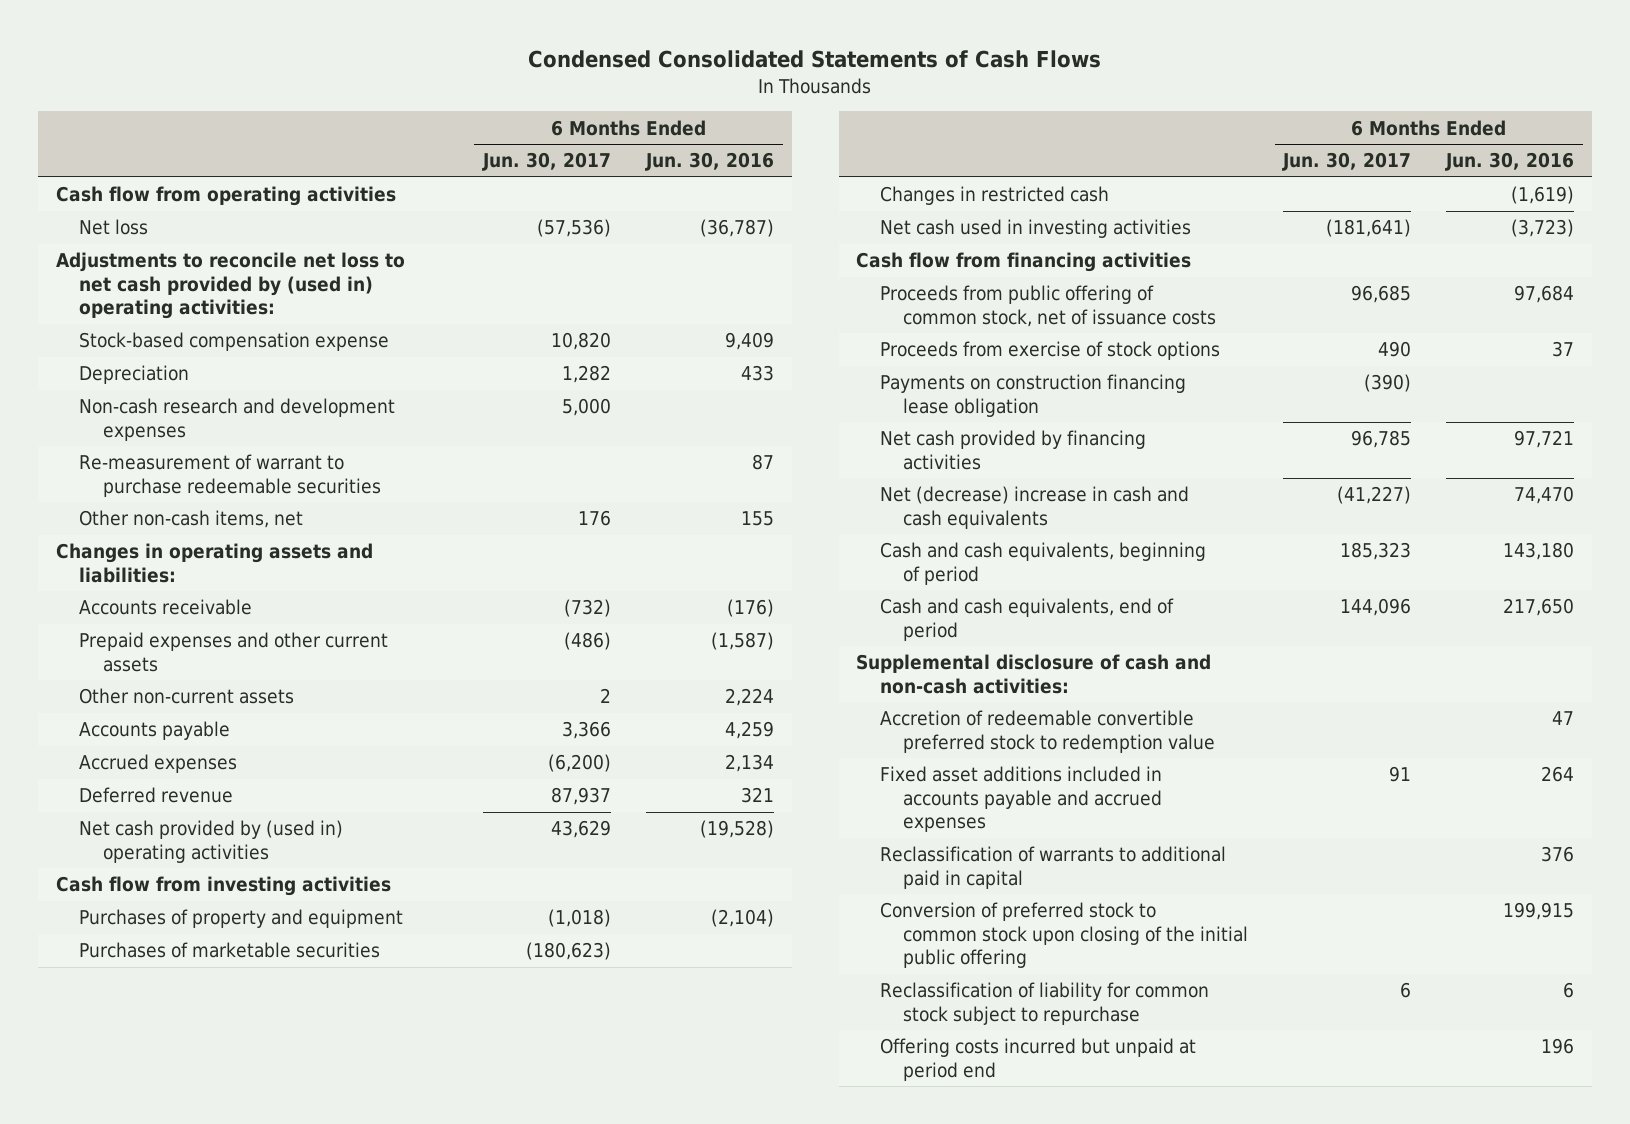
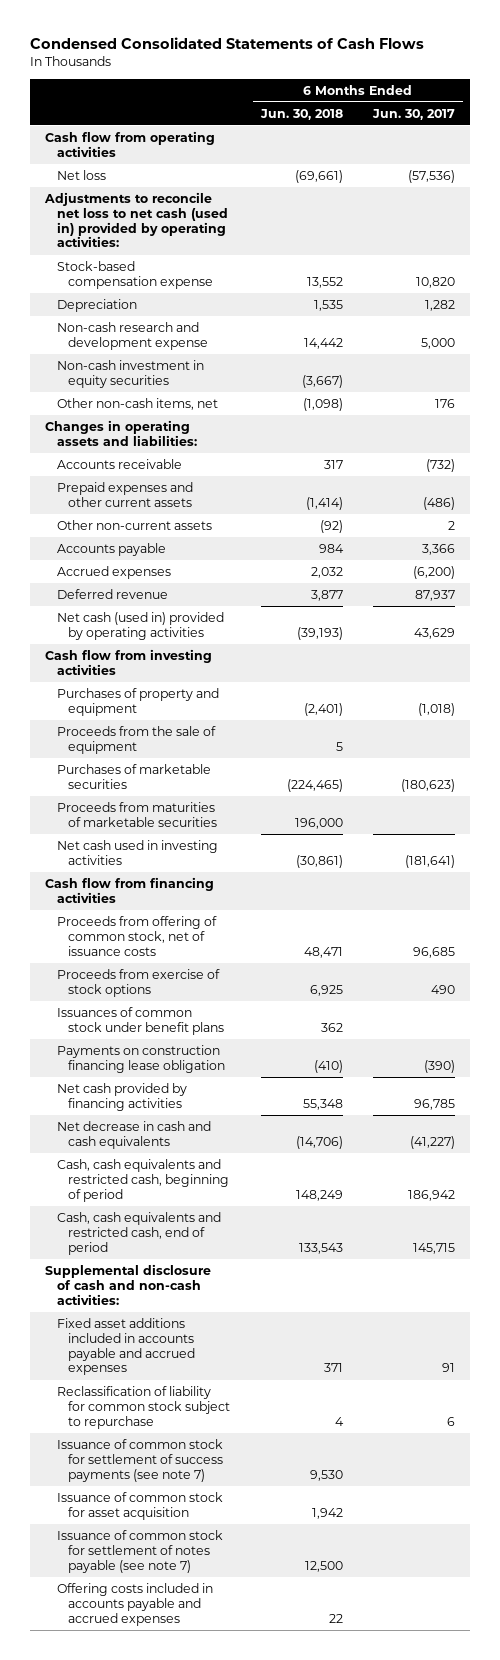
- | 6 Months Ended Jun. 30, 2017 | 6 Months Ended Jun. 30, 2016
+ | 6 Months Ended Jun. 30, 2018 | 6 Months Ended Jun. 30, 2017
- Adjustments to reconcile net loss to net cash provided by (used in) operating activities:
+ Adjustments to reconcile net loss to net cash (used in) provided by operating activities:
- Non-cash research and development expenses | 5,000 |
- Re-measurement of warrant to purchase redeemable securities | | 87
+ Non-cash research and development expense | 14,442 | 5,000
+ Non-cash investment in equity securities | (3,667) |
- Net cash provided by (used in) operating activities | 43,629 | (19,528)
+ Net cash (used in) provided by operating activities | (39,193) | 43,629
+ Proceeds from the sale of equipment | 5 |
- Changes in restricted cash | | (1,619)
+ Proceeds from maturities of marketable securities | 196,000 |
- Proceeds from public offering of common stock, net of issuance costs | 96,685 | 97,684
+ Proceeds from offering of common stock, net of issuance costs | 48,471 | 96,685
+ Issuances of common stock under benefit plans | 362 |
- Net (decrease) increase in cash and cash equivalents | (41,227) | 74,470
- Cash and cash equivalents, beginning of period | 185,323 | 143,180
- Cash and cash equivalents, end of period | 144,096 | 217,650
+ Net decrease in cash and cash equivalents | (14,706) | (41,227)
+ Cash, cash equivalents and restricted cash, beginning of period | 148,249 | 186,942
+ Cash, cash equivalents and restricted cash, end of period | 133,543 | 145,715
- Accretion of redeemable convertible preferred stock to redemption value | | 47
- Reclassification of warrants to additional paid in capital | | 376
- Conversion of preferred stock to common stock upon closing of the initial public offering | | 199,915
- Offering costs incurred but unpaid at period end | | 196
+ Issuance of common stock for settlement of success payments (see note 7) | 9,530 |
+ Issuance of common stock for asset acquisition | 1,942 |
+ Issuance of common stock for settlement of notes payable (see note 7) | 12,500 |
+ Offering costs included in accounts payable and accrued expenses | 22 |

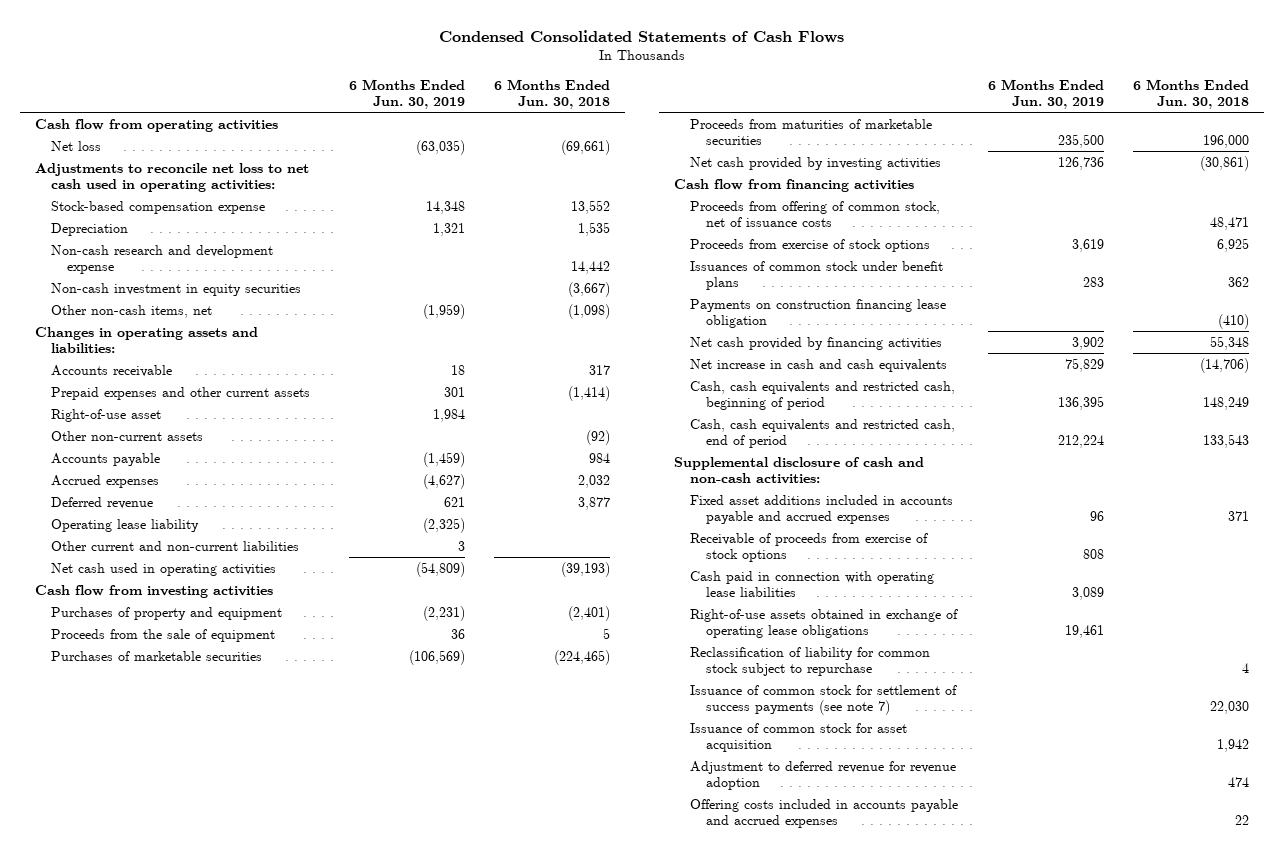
- | 6 Months Ended Jun. 30, 2018 | 6 Months Ended Jun. 30, 2017
+ | 6 Months Ended Jun. 30, 2019 | 6 Months Ended Jun. 30, 2018
- Adjustments to reconcile net loss to net cash (used in) provided by operating activities:
+ Adjustments to reconcile net loss to net cash used in operating activities:
+ Right-of-use asset | 1,984 |
- Net cash (used in) provided by operating activities | (39,193) | 43,629
+ Operating lease liability | (2,325) |
+ Other current and non-current liabilities | 3 |
+ Net cash used in operating activities | (54,809) | (39,193)
- Net cash used in investing activities | (30,861) | (181,641)
+ Net cash provided by investing activities | 126,736 | (30,861)
- Net decrease in cash and cash equivalents | (14,706) | (41,227)
+ Net increase in cash and cash equivalents | 75,829 | (14,706)
+ Receivable of proceeds from exercise of stock options | 808 |
+ Cash paid in connection with operating lease liabilities | 3,089 |
+ Right-of-use assets obtained in exchange of operating lease obligations | 19,461 |
- Issuance of common stock for settlement of success payments (see note 7) | 9,530 |
+ Issuance of common stock for settlement of success payments (see note 7) | | 22,030
- Issuance of common stock for settlement of notes payable (see note 7) | 12,500 |
+ Adjustment to deferred revenue for revenue adoption | | 474

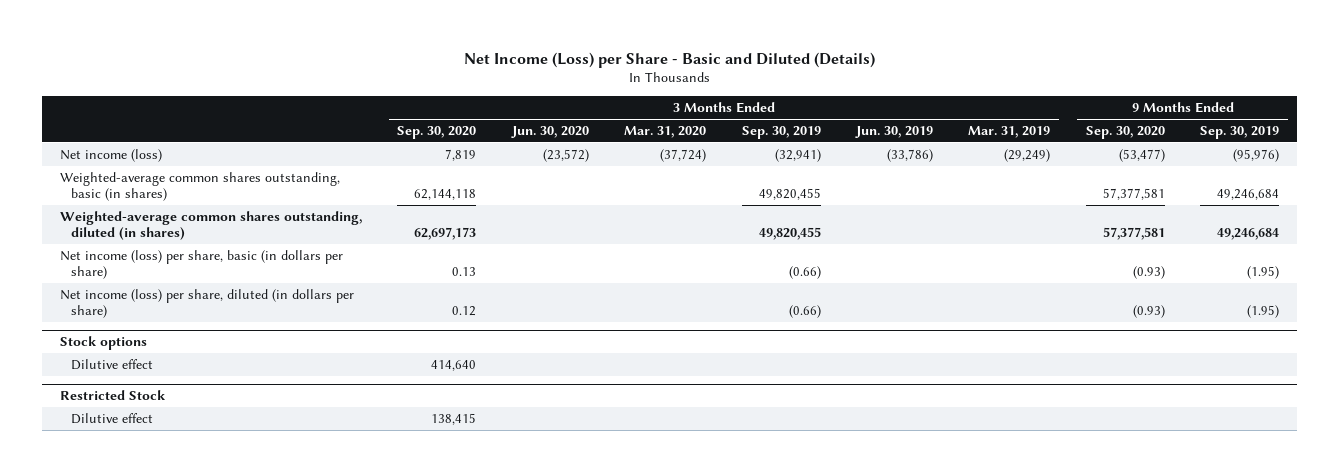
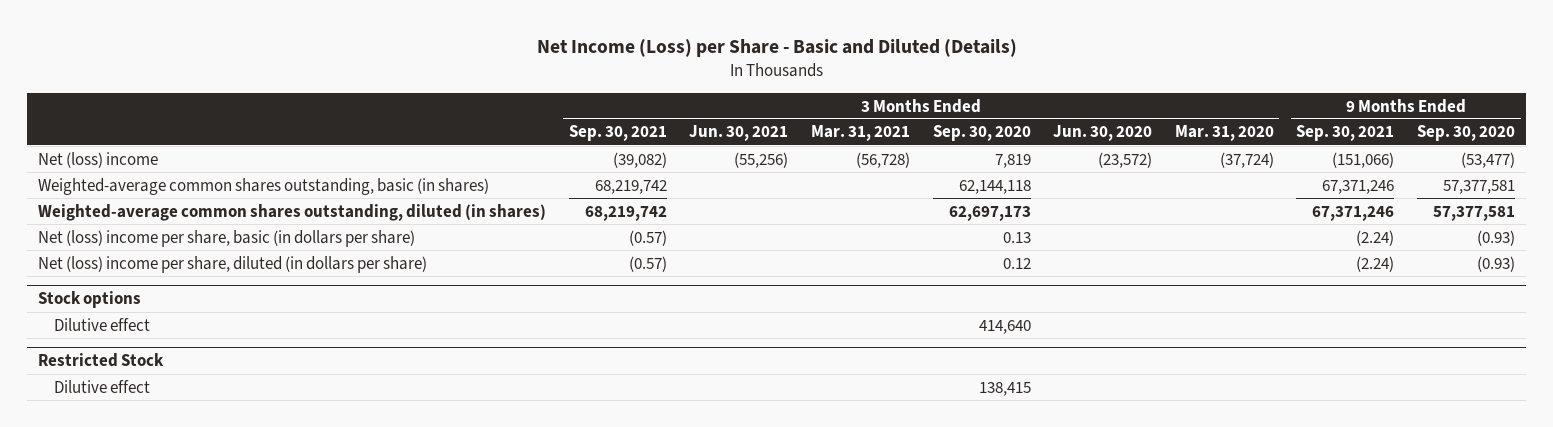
- | 3 Months Ended Sep. 30, 2020 | 3 Months Ended Jun. 30, 2020 | 3 Months Ended Mar. 31, 2020 | 3 Months Ended Sep. 30, 2019 | 3 Months Ended Jun. 30, 2019 | 3 Months Ended Mar. 31, 2019 | 9 Months Ended Sep. 30, 2020 | 9 Months Ended Sep. 30, 2019
+ | 3 Months Ended Sep. 30, 2021 | 3 Months Ended Jun. 30, 2021 | 3 Months Ended Mar. 31, 2021 | 3 Months Ended Sep. 30, 2020 | 3 Months Ended Jun. 30, 2020 | 3 Months Ended Mar. 31, 2020 | 9 Months Ended Sep. 30, 2021 | 9 Months Ended Sep. 30, 2020
- Net income (loss) | 7,819 | (23,572) | (37,724) | (32,941) | (33,786) | (29,249) | (53,477) | (95,976)
+ Net (loss) income | (39,082) | (55,256) | (56,728) | 7,819 | (23,572) | (37,724) | (151,066) | (53,477)
- Net income (loss) per share, basic (in dollars per share) | 0.13 | | | (0.66) | | | (0.93) | (1.95)
- Net income (loss) per share, diluted (in dollars per share) | 0.12 | | | (0.66) | | | (0.93) | (1.95)
+ Net (loss) income per share, basic (in dollars per share) | (0.57) | | | 0.13 | | | (2.24) | (0.93)
+ Net (loss) income per share, diluted (in dollars per share) | (0.57) | | | 0.12 | | | (2.24) | (0.93)

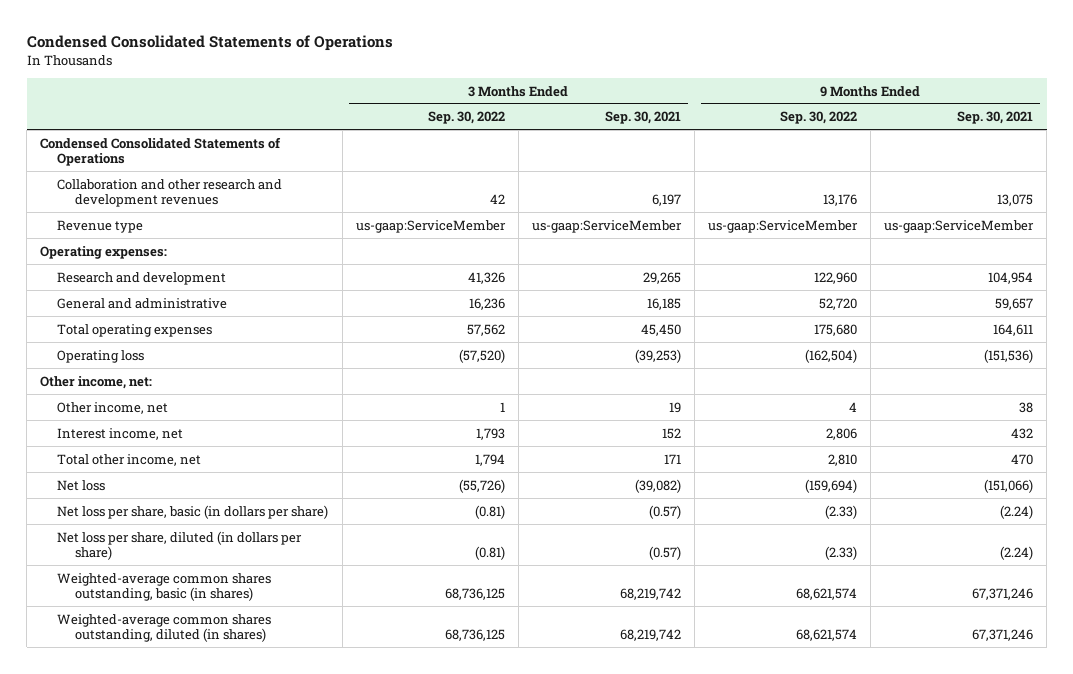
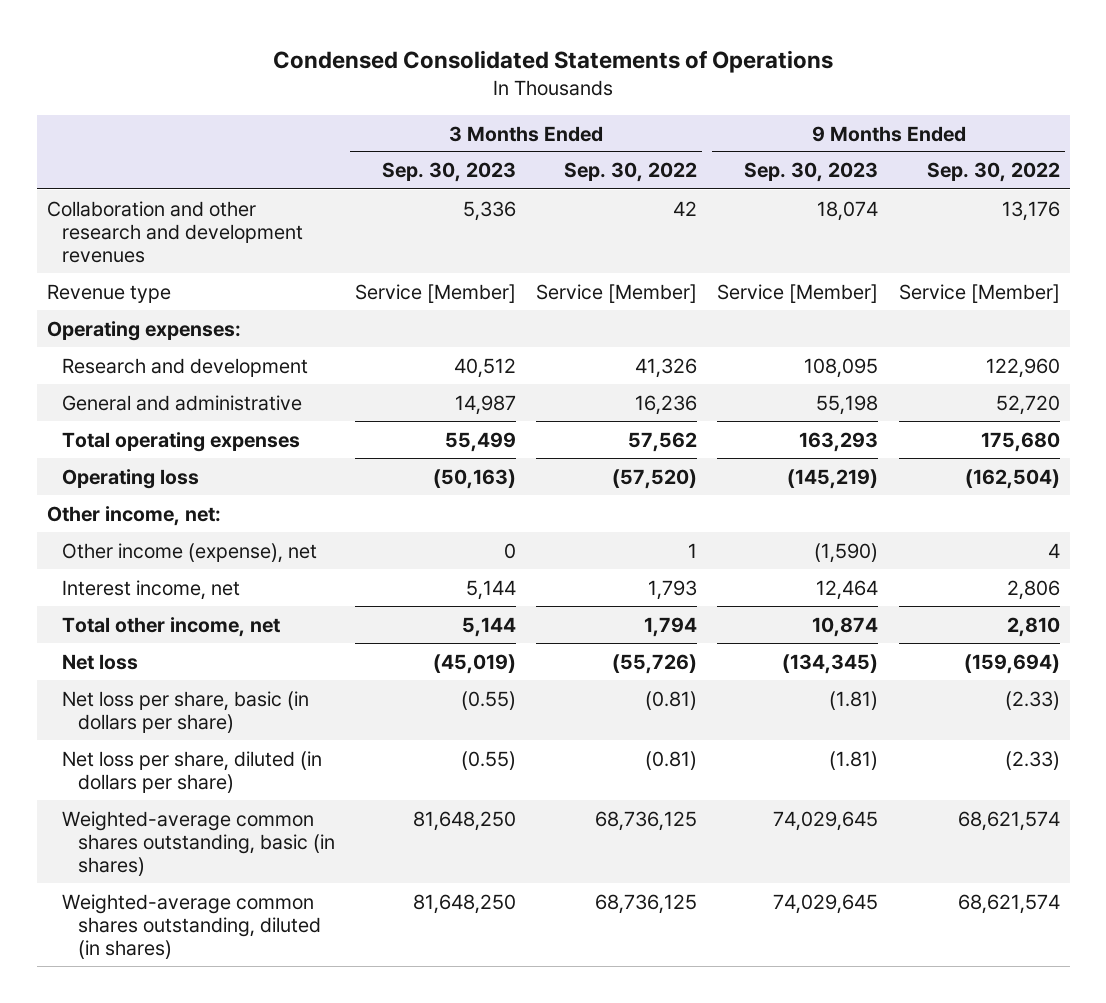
- | 3 Months Ended Sep. 30, 2022 | 3 Months Ended Sep. 30, 2021 | 9 Months Ended Sep. 30, 2022 | 9 Months Ended Sep. 30, 2021
+ | 3 Months Ended Sep. 30, 2023 | 3 Months Ended Sep. 30, 2022 | 9 Months Ended Sep. 30, 2023 | 9 Months Ended Sep. 30, 2022
- Condensed Consolidated Statements of Operations
- Revenue type | us-gaap:ServiceMember | us-gaap:ServiceMember | us-gaap:ServiceMember | us-gaap:ServiceMember
+ Revenue type | Service [Member] | Service [Member] | Service [Member] | Service [Member]
- Other income, net | 1 | 19 | 4 | 38
+ Other income (expense), net | 0 | 1 | (1,590) | 4

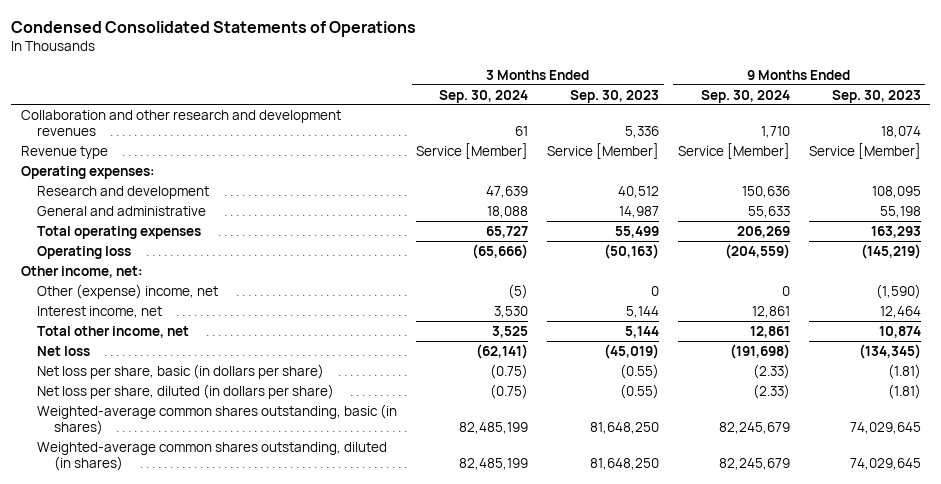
- | 3 Months Ended Sep. 30, 2023 | 3 Months Ended Sep. 30, 2022 | 9 Months Ended Sep. 30, 2023 | 9 Months Ended Sep. 30, 2022
+ | 3 Months Ended Sep. 30, 2024 | 3 Months Ended Sep. 30, 2023 | 9 Months Ended Sep. 30, 2024 | 9 Months Ended Sep. 30, 2023
- Other income (expense), net | 0 | 1 | (1,590) | 4
+ Other (expense) income, net | (5) | 0 | 0 | (1,590)

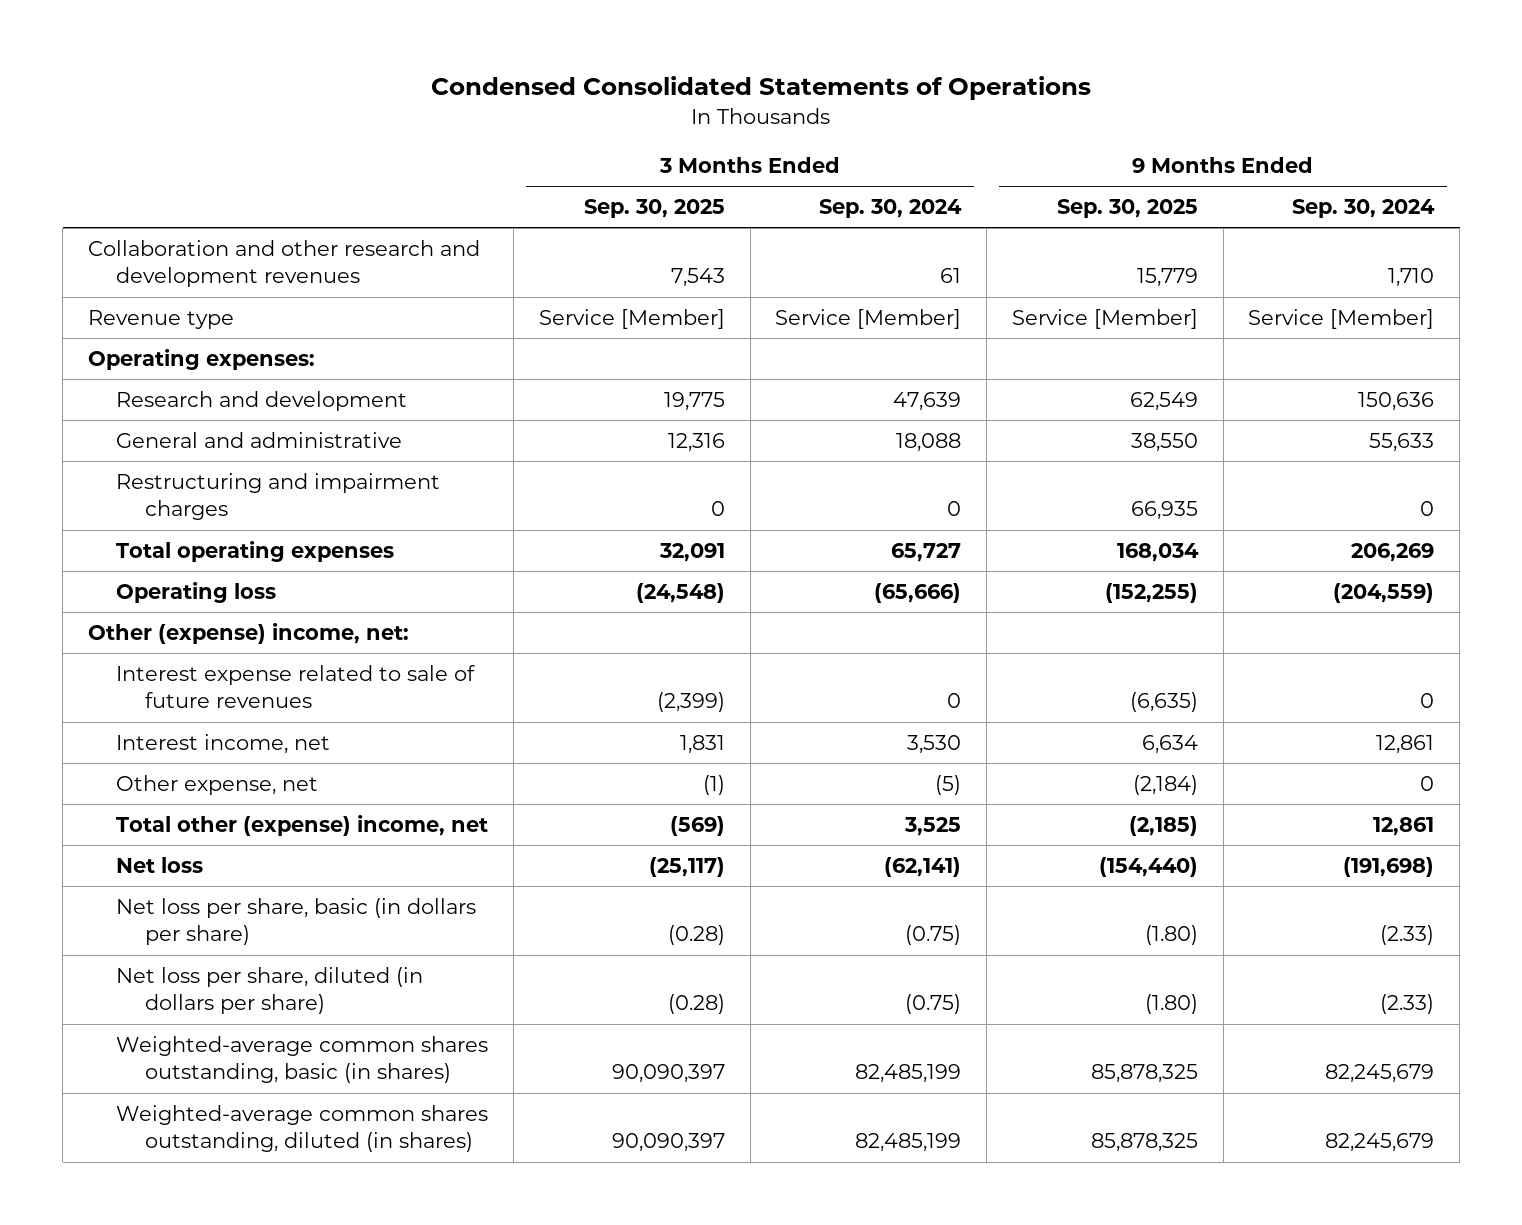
- | 3 Months Ended Sep. 30, 2024 | 3 Months Ended Sep. 30, 2023 | 9 Months Ended Sep. 30, 2024 | 9 Months Ended Sep. 30, 2023
+ | 3 Months Ended Sep. 30, 2025 | 3 Months Ended Sep. 30, 2024 | 9 Months Ended Sep. 30, 2025 | 9 Months Ended Sep. 30, 2024
+ Restructuring and impairment charges | 0 | 0 | 66,935 | 0
- Other income, net:
- Other (expense) income, net | (5) | 0 | 0 | (1,590)
+ Other (expense) income, net:
+ Interest expense related to sale of future revenues | (2,399) | 0 | (6,635) | 0
- Total other income, net | 3,525 | 5,144 | 12,861 | 10,874
+ Other expense, net | (1) | (5) | (2,184) | 0
+ Total other (expense) income, net | (569) | 3,525 | (2,185) | 12,861

